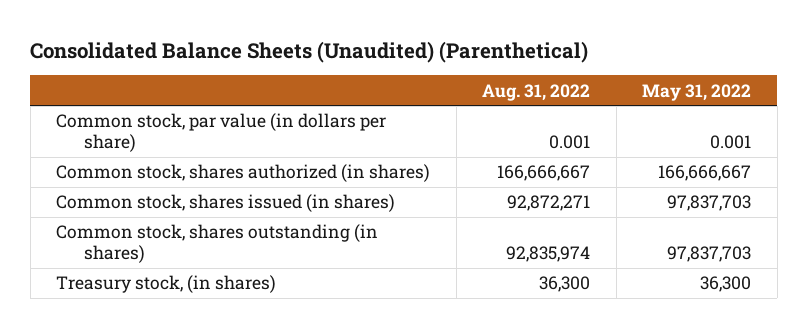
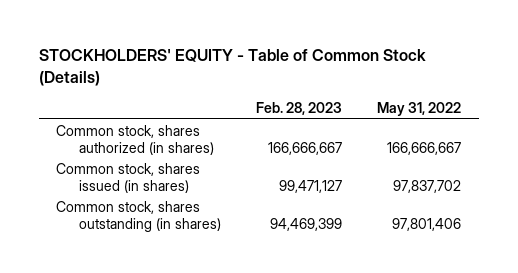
- Consolidated Balance Sheets (Unaudited) (Parenthetical)
+ STOCKHOLDERS' EQUITY - Table of Common Stock (Details)
- | Aug. 31, 2022 | May 31, 2022
+ | Feb. 28, 2023 | May 31, 2022
- Common stock, par value (in dollars per share) | 0.001 | 0.001
- Common stock, shares issued (in shares) | 92,872,271 | 97,837,703
- Common stock, shares outstanding (in shares) | 92,835,974 | 97,837,703
- Treasury stock, (in shares) | 36,300 | 36,300
+ Common stock, shares issued (in shares) | 99,471,127 | 97,837,702
+ Common stock, shares outstanding (in shares) | 94,469,399 | 97,801,406

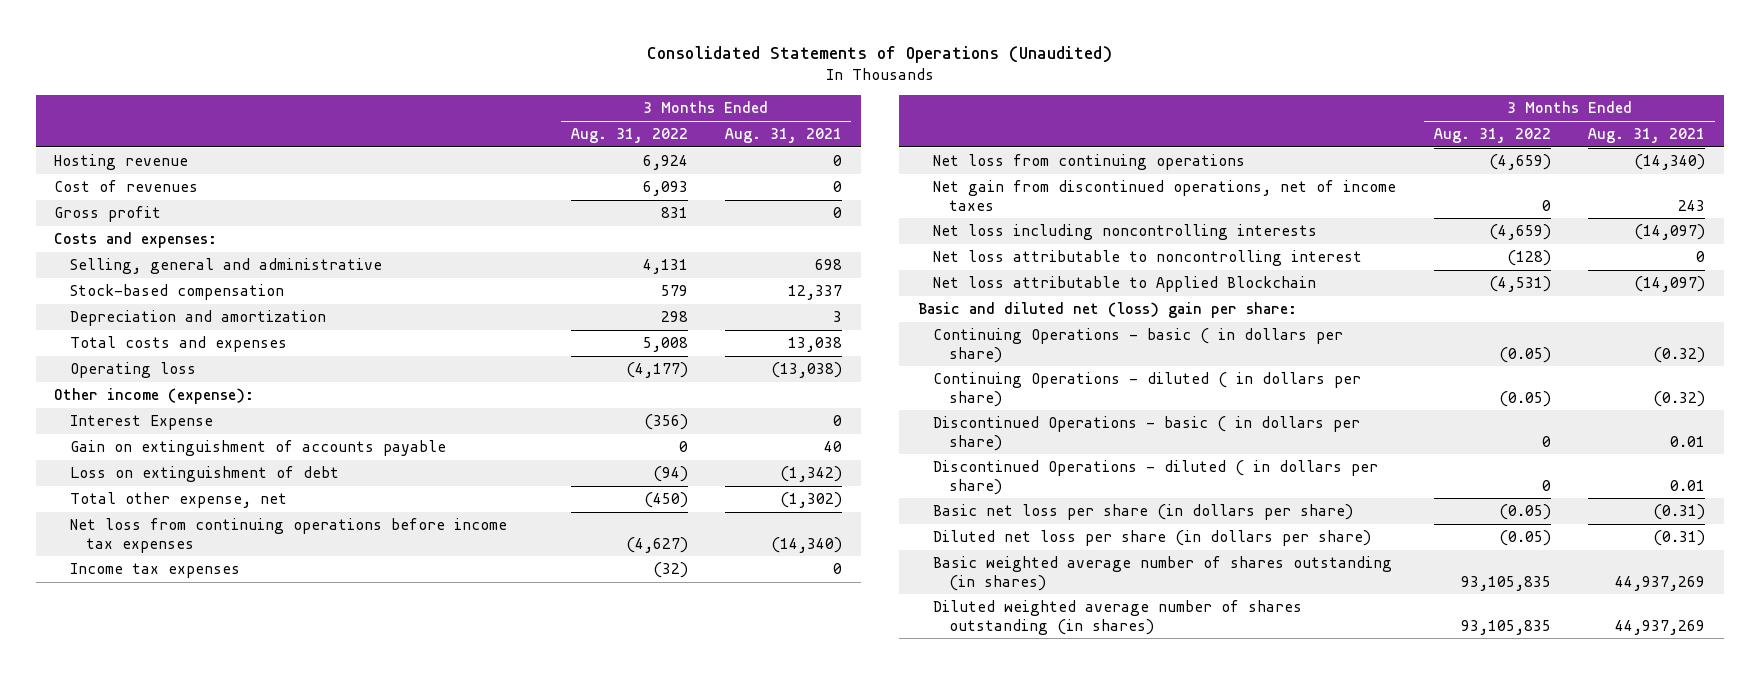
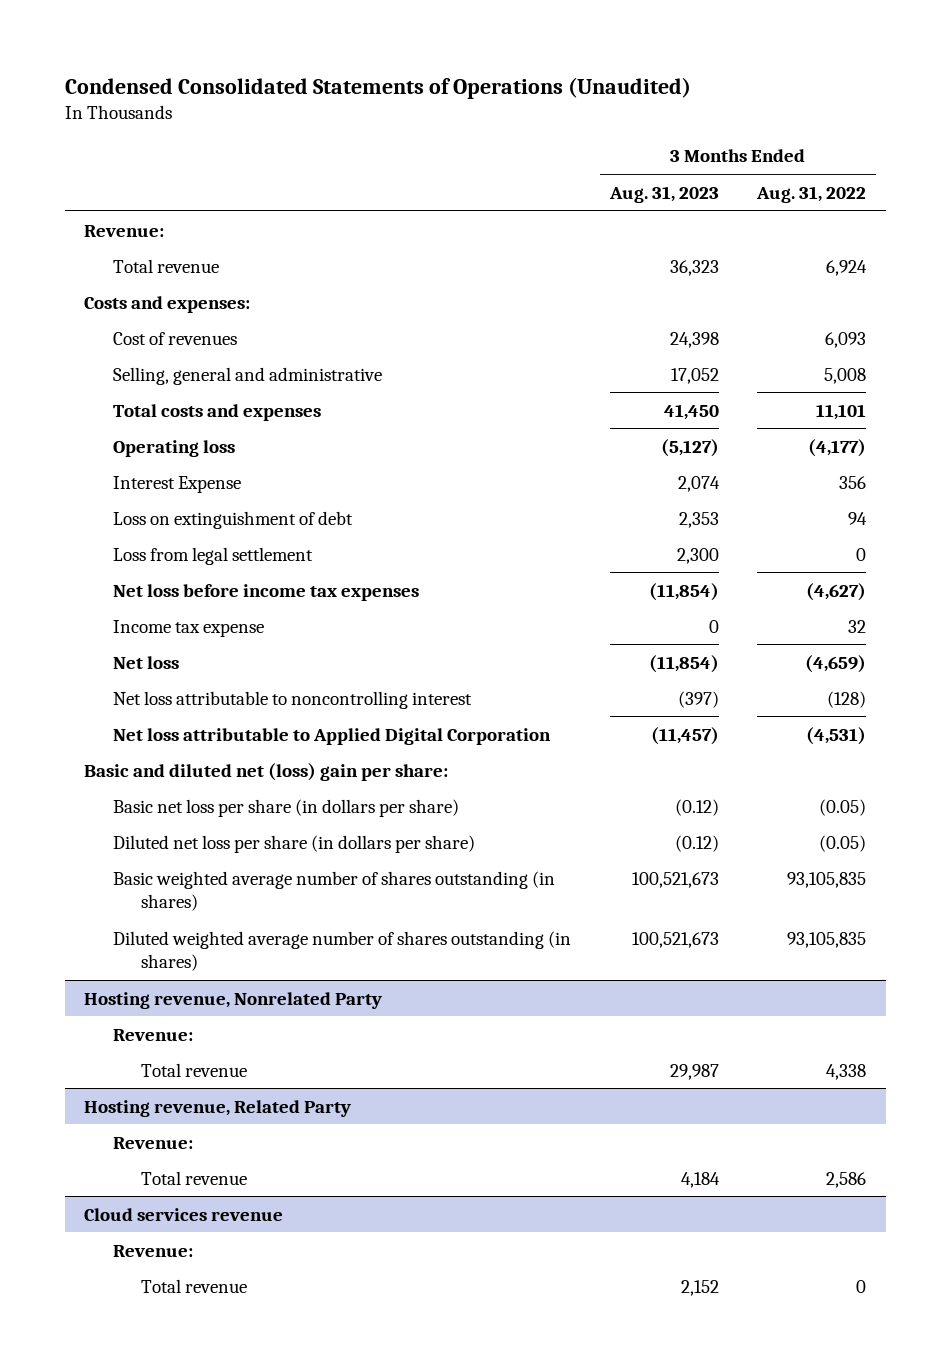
- Consolidated Statements of Operations (Unaudited)
+ Condensed Consolidated Statements of Operations (Unaudited)
- | 3 Months Ended Aug. 31, 2022 | 3 Months Ended Aug. 31, 2021
+ | 3 Months Ended Aug. 31, 2023 | 3 Months Ended Aug. 31, 2022
- Hosting revenue | 6,924 | 0
- Gross profit | 831 | 0
+ Revenue:
+ Total revenue | 36,323 | 6,924
- Selling, general and administrative | 4,131 | 698
- Stock-based compensation | 579 | 12,337
- Depreciation and amortization | 298 | 3
- Total costs and expenses | 5,008 | 13,038
moved down: Cost of revenues | 24,398 | 6,093
+ Selling, general and administrative | 17,052 | 5,008
+ Total costs and expenses | 41,450 | 11,101
- Other income (expense):
- Interest Expense | (356) | 0
- Gain on extinguishment of accounts payable | 0 | 40
- Loss on extinguishment of debt | (94) | (1,342)
- Total other expense, net | (450) | (1,302)
- Net loss from continuing operations before income tax expenses | (4,627) | (14,340)
- Income tax expenses | (32) | 0
- Net loss from continuing operations | (4,659) | (14,340)
- Net gain from discontinued operations, net of income taxes | 0 | 243
- Net loss including noncontrolling interests | (4,659) | (14,097)
+ Interest Expense | 2,074 | 356
+ Loss on extinguishment of debt | 2,353 | 94
+ Loss from legal settlement | 2,300 | 0
+ Net loss before income tax expenses | (11,854) | (4,627)
+ Income tax expense | 0 | 32
+ Net loss | (11,854) | (4,659)
- Net loss attributable to Applied Blockchain | (4,531) | (14,097)
+ Net loss attributable to Applied Digital Corporation | (11,457) | (4,531)
- Continuing Operations - basic ( in dollars per share) | (0.05) | (0.32)
- Continuing Operations - diluted ( in dollars per share) | (0.05) | (0.32)
- Discontinued Operations - basic ( in dollars per share) | 0 | 0.01
- Discontinued Operations - diluted ( in dollars per share) | 0 | 0.01
+ Hosting revenue, Nonrelated Party
+ Revenue:
+ Total revenue | 29,987 | 4,338
+ Hosting revenue, Related Party
+ Revenue:
+ Total revenue | 4,184 | 2,586
+ Cloud services revenue
+ Revenue:
+ Total revenue | 2,152 | 0

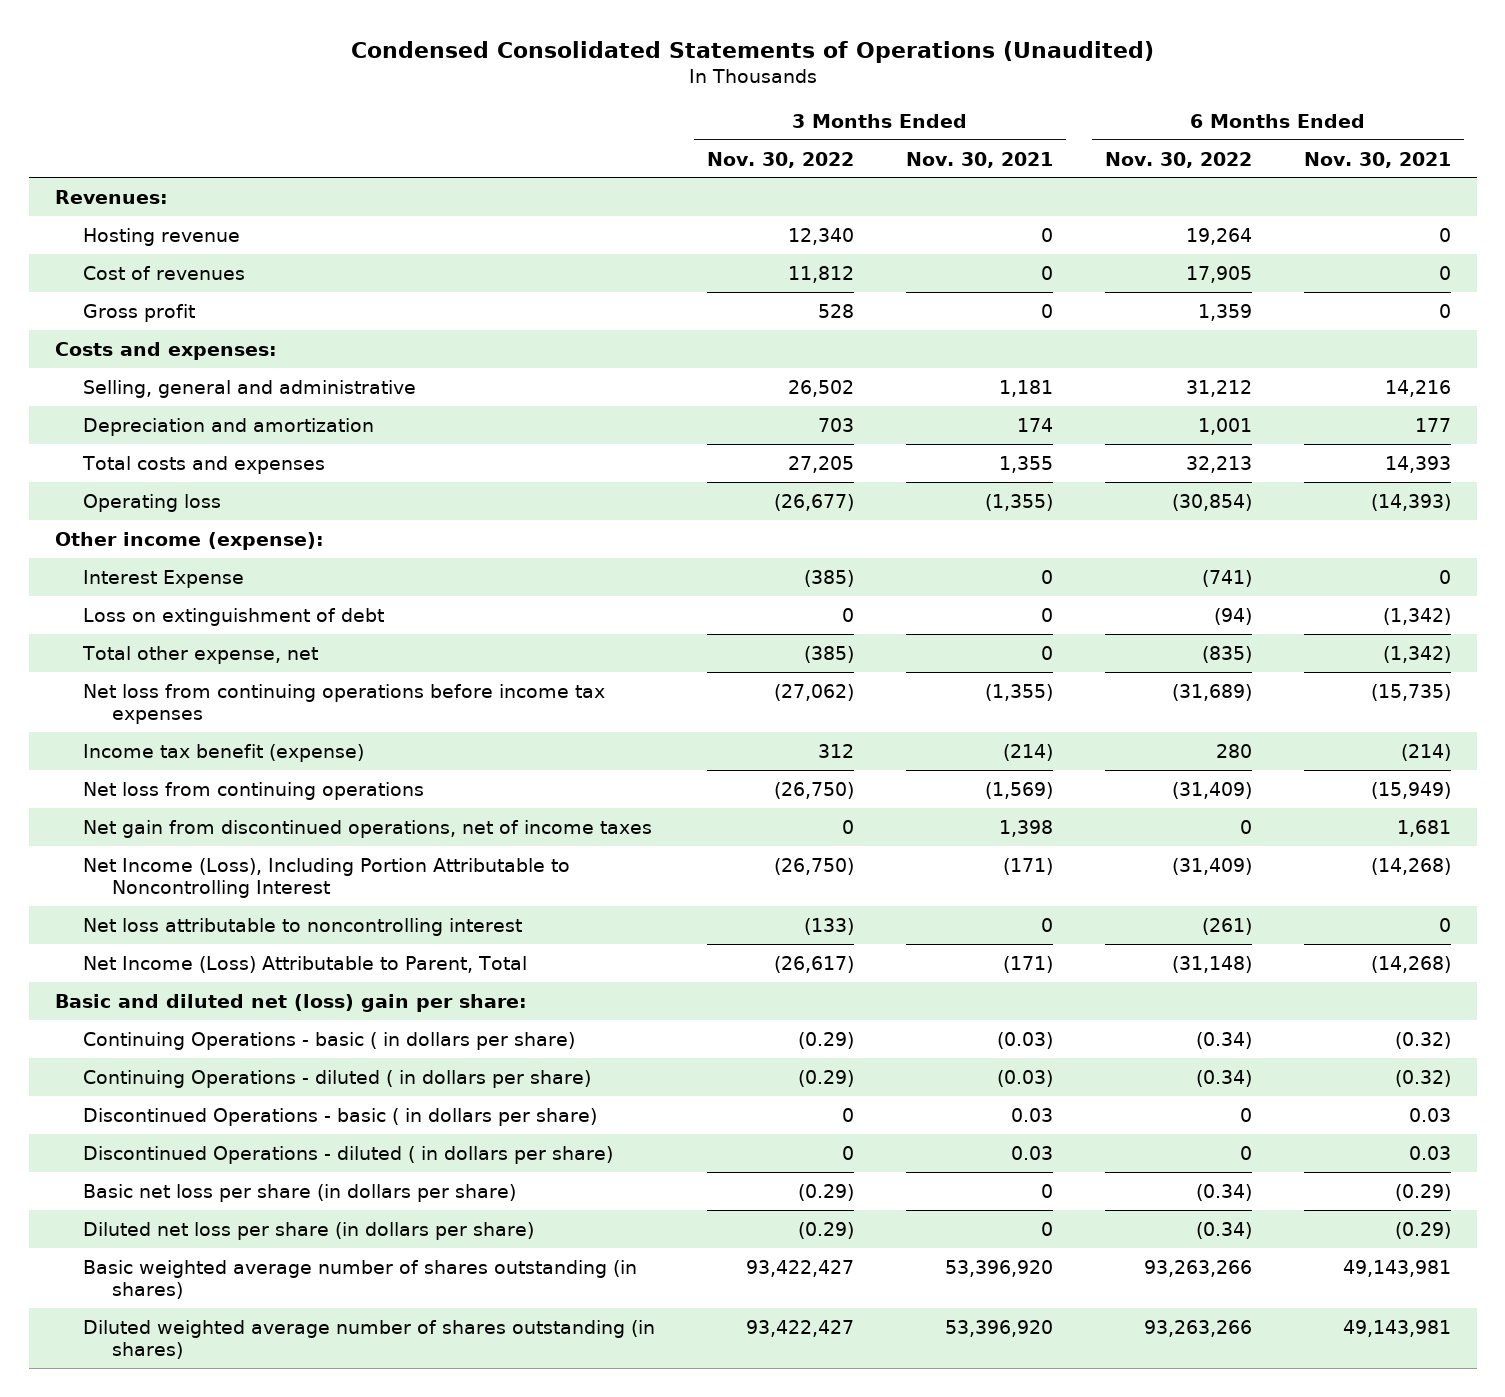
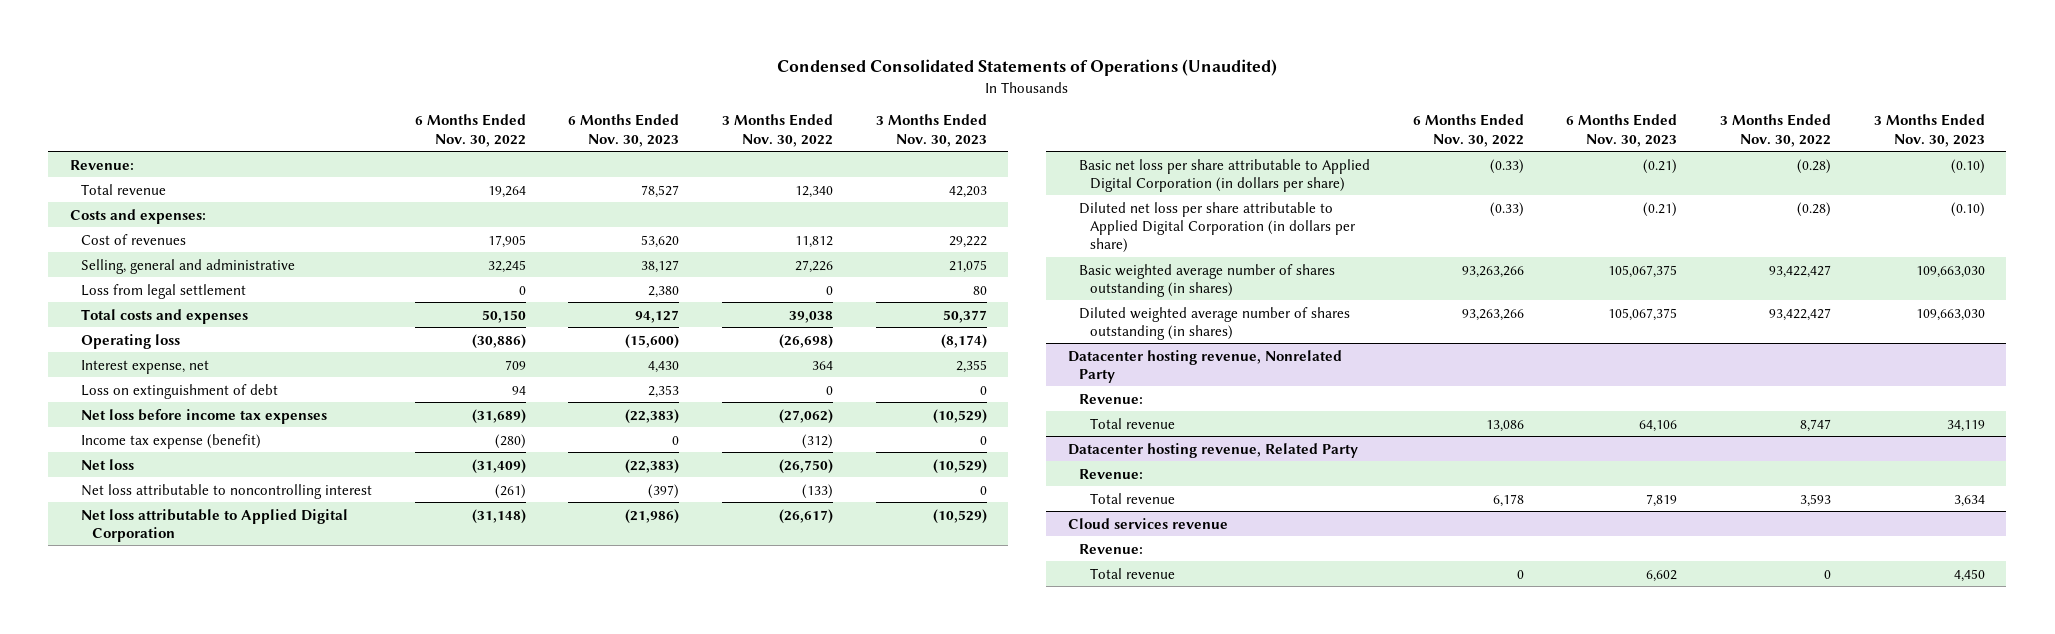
- | 3 Months Ended Nov. 30, 2022 | 3 Months Ended Nov. 30, 2021 | 6 Months Ended Nov. 30, 2022 | 6 Months Ended Nov. 30, 2021
+ | 6 Months Ended Nov. 30, 2022 | 6 Months Ended Nov. 30, 2023 | 3 Months Ended Nov. 30, 2022 | 3 Months Ended Nov. 30, 2023
- Revenues:
- Hosting revenue | 12,340 | 0 | 19,264 | 0
- Gross profit | 528 | 0 | 1,359 | 0
+ Revenue:
+ Total revenue | 19,264 | 78,527 | 12,340 | 42,203
- Selling, general and administrative | 26,502 | 1,181 | 31,212 | 14,216
- Depreciation and amortization | 703 | 174 | 1,001 | 177
- Total costs and expenses | 27,205 | 1,355 | 32,213 | 14,393
- Operating loss | (26,677) | (1,355) | (30,854) | (14,393)
- Other income (expense):
- Interest Expense | (385) | 0 | (741) | 0
- Loss on extinguishment of debt | 0 | 0 | (94) | (1,342)
- Total other expense, net | (385) | 0 | (835) | (1,342)
- Net loss from continuing operations before income tax expenses | (27,062) | (1,355) | (31,689) | (15,735)
- Income tax benefit (expense) | 312 | (214) | 280 | (214)
- Net loss from continuing operations | (26,750) | (1,569) | (31,409) | (15,949)
- Net gain from discontinued operations, net of income taxes | 0 | 1,398 | 0 | 1,681
- Net Income (Loss), Including Portion Attributable to Noncontrolling Interest | (26,750) | (171) | (31,409) | (14,268)
moved down: Cost of revenues | 17,905 | 53,620 | 11,812 | 29,222
+ Selling, general and administrative | 32,245 | 38,127 | 27,226 | 21,075
+ Loss from legal settlement | 0 | 2,380 | 0 | 80
+ Total costs and expenses | 50,150 | 94,127 | 39,038 | 50,377
+ Operating loss | (30,886) | (15,600) | (26,698) | (8,174)
+ Interest expense, net | 709 | 4,430 | 364 | 2,355
+ Loss on extinguishment of debt | 94 | 2,353 | 0 | 0
+ Net loss before income tax expenses | (31,689) | (22,383) | (27,062) | (10,529)
+ Income tax expense (benefit) | (280) | 0 | (312) | 0
+ Net loss | (31,409) | (22,383) | (26,750) | (10,529)
- Net Income (Loss) Attributable to Parent, Total | (26,617) | (171) | (31,148) | (14,268)
- Basic and diluted net (loss) gain per share:
- Continuing Operations - basic ( in dollars per share) | (0.29) | (0.03) | (0.34) | (0.32)
- Continuing Operations - diluted ( in dollars per share) | (0.29) | (0.03) | (0.34) | (0.32)
- Discontinued Operations - basic ( in dollars per share) | 0 | 0.03 | 0 | 0.03
- Discontinued Operations - diluted ( in dollars per share) | 0 | 0.03 | 0 | 0.03
- Basic net loss per share (in dollars per share) | (0.29) | 0 | (0.34) | (0.29)
- Diluted net loss per share (in dollars per share) | (0.29) | 0 | (0.34) | (0.29)
+ Net loss attributable to Applied Digital Corporation | (31,148) | (21,986) | (26,617) | (10,529)
+ Basic net loss per share attributable to Applied Digital Corporation (in dollars per share) | (0.33) | (0.21) | (0.28) | (0.10)
+ Diluted net loss per share attributable to Applied Digital Corporation (in dollars per share) | (0.33) | (0.21) | (0.28) | (0.10)
+ Datacenter hosting revenue, Nonrelated Party
+ Revenue:
+ Total revenue | 13,086 | 64,106 | 8,747 | 34,119
+ Datacenter hosting revenue, Related Party
+ Revenue:
+ Total revenue | 6,178 | 7,819 | 3,593 | 3,634
+ Cloud services revenue
+ Revenue:
+ Total revenue | 0 | 6,602 | 0 | 4,450

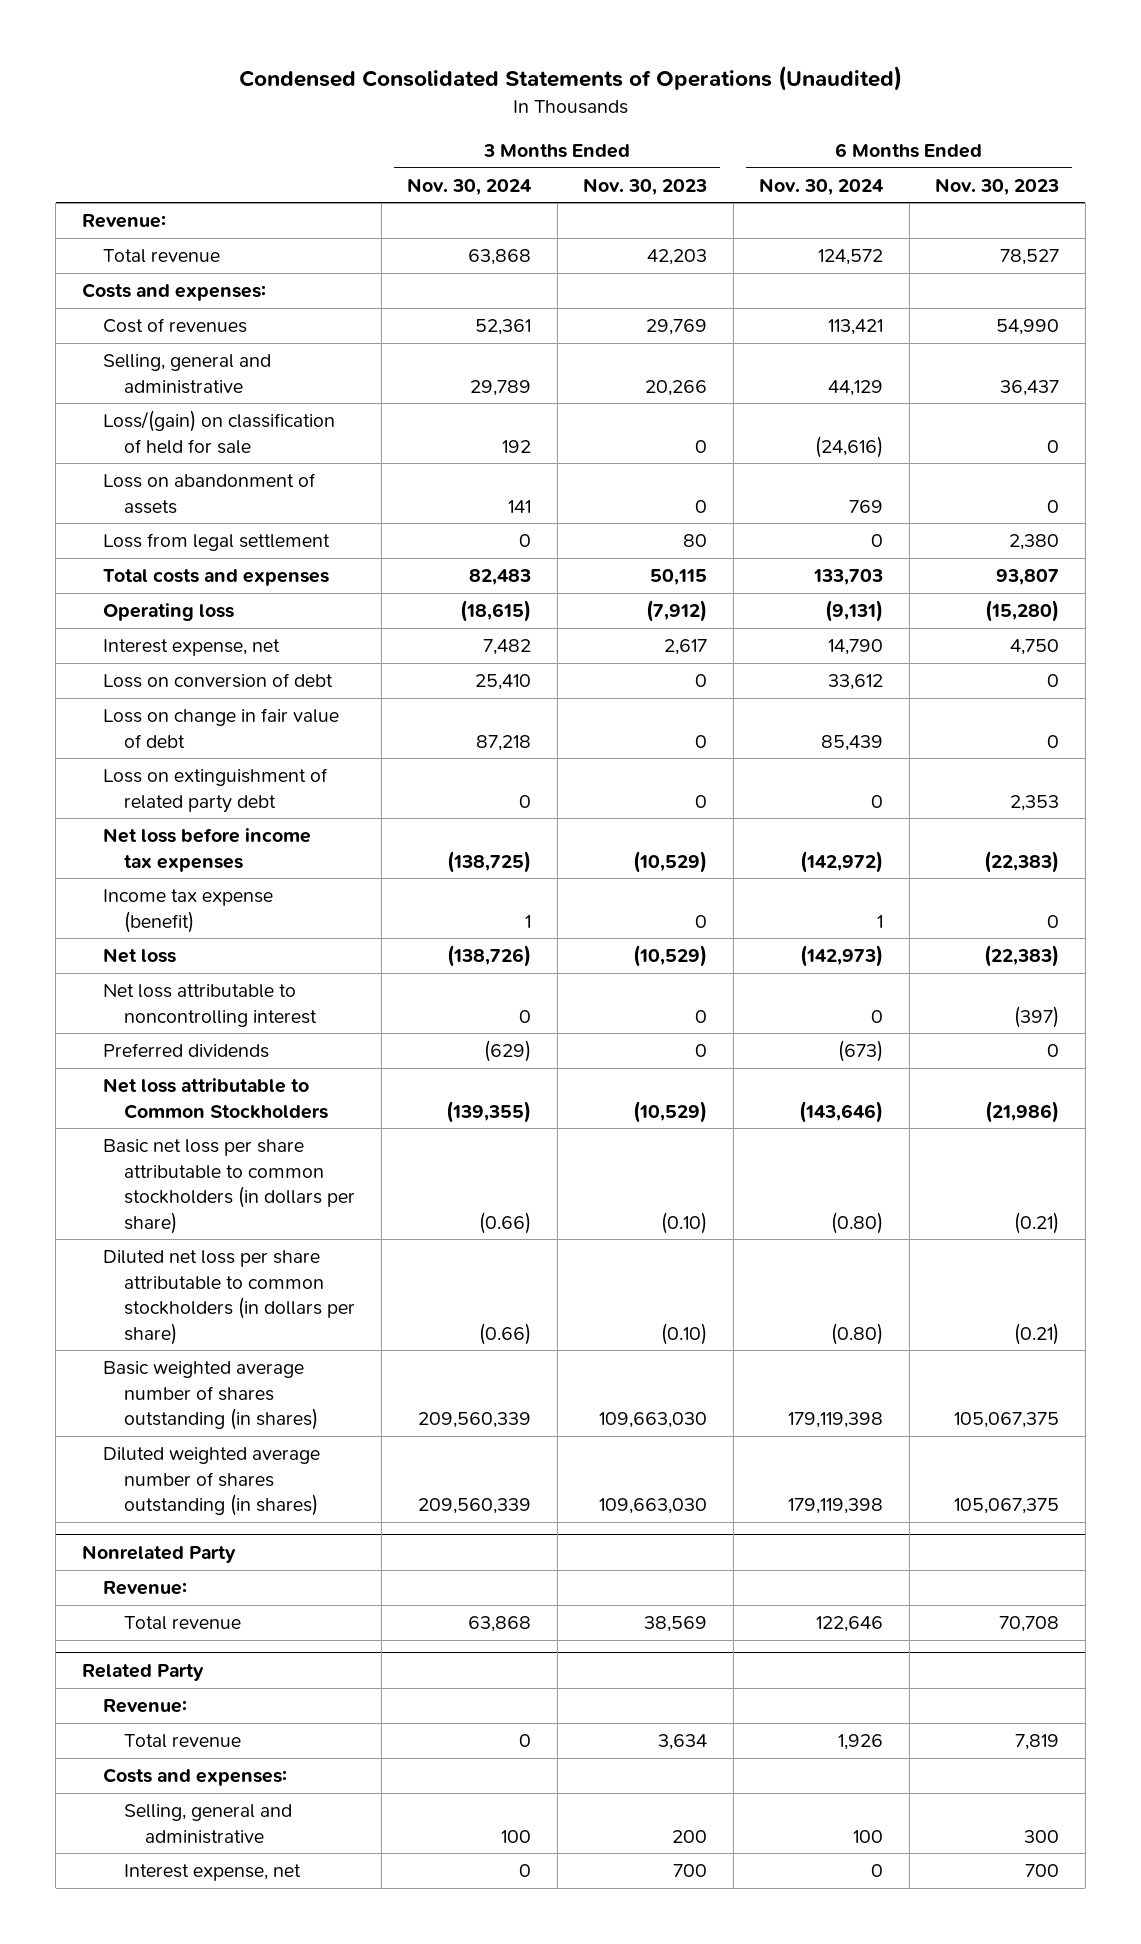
- | 6 Months Ended Nov. 30, 2022 | 6 Months Ended Nov. 30, 2023 | 3 Months Ended Nov. 30, 2022 | 3 Months Ended Nov. 30, 2023
+ | 3 Months Ended Nov. 30, 2024 | 3 Months Ended Nov. 30, 2023 | 6 Months Ended Nov. 30, 2024 | 6 Months Ended Nov. 30, 2023
- Cost of revenues | 17,905 | 53,620 | 11,812 | 29,222
- Selling, general and administrative | 32,245 | 38,127 | 27,226 | 21,075
+ Cost of revenues | 52,361 | 29,769 | 113,421 | 54,990
+ Selling, general and administrative | 29,789 | 20,266 | 44,129 | 36,437
+ Loss/(gain) on classification of held for sale | 192 | 0 | (24,616) | 0
+ Loss on abandonment of assets | 141 | 0 | 769 | 0
- Total costs and expenses | 50,150 | 94,127 | 39,038 | 50,377
- Operating loss | (30,886) | (15,600) | (26,698) | (8,174)
- Interest expense, net | 709 | 4,430 | 364 | 2,355
- Loss on extinguishment of debt | 94 | 2,353 | 0 | 0
+ Total costs and expenses | 82,483 | 50,115 | 133,703 | 93,807
+ Operating loss | (18,615) | (7,912) | (9,131) | (15,280)
+ Interest expense, net | 7,482 | 2,617 | 14,790 | 4,750
+ Loss on conversion of debt | 25,410 | 0 | 33,612 | 0
+ Loss on change in fair value of debt | 87,218 | 0 | 85,439 | 0
+ Loss on extinguishment of related party debt | 0 | 0 | 0 | 2,353
- Net loss attributable to Applied Digital Corporation | (31,148) | (21,986) | (26,617) | (10,529)
- Basic net loss per share attributable to Applied Digital Corporation (in dollars per share) | (0.33) | (0.21) | (0.28) | (0.10)
- Diluted net loss per share attributable to Applied Digital Corporation (in dollars per share) | (0.33) | (0.21) | (0.28) | (0.10)
+ Preferred dividends | (629) | 0 | (673) | 0
+ Net loss attributable to Common Stockholders | (139,355) | (10,529) | (143,646) | (21,986)
+ Basic net loss per share attributable to common stockholders (in dollars per share) | (0.66) | (0.10) | (0.80) | (0.21)
+ Diluted net loss per share attributable to common stockholders (in dollars per share) | (0.66) | (0.10) | (0.80) | (0.21)
- Datacenter hosting revenue, Nonrelated Party
+ Nonrelated Party
- Total revenue | 13,086 | 64,106 | 8,747 | 34,119
- Datacenter hosting revenue, Related Party
+ Total revenue | 63,868 | 38,569 | 122,646 | 70,708
+ Related Party
- Cloud services revenue
- Revenue:
- Total revenue | 0 | 6,602 | 0 | 4,450
+ Costs and expenses:
+ Selling, general and administrative | 100 | 200 | 100 | 300
+ Interest expense, net | 0 | 700 | 0 | 700

